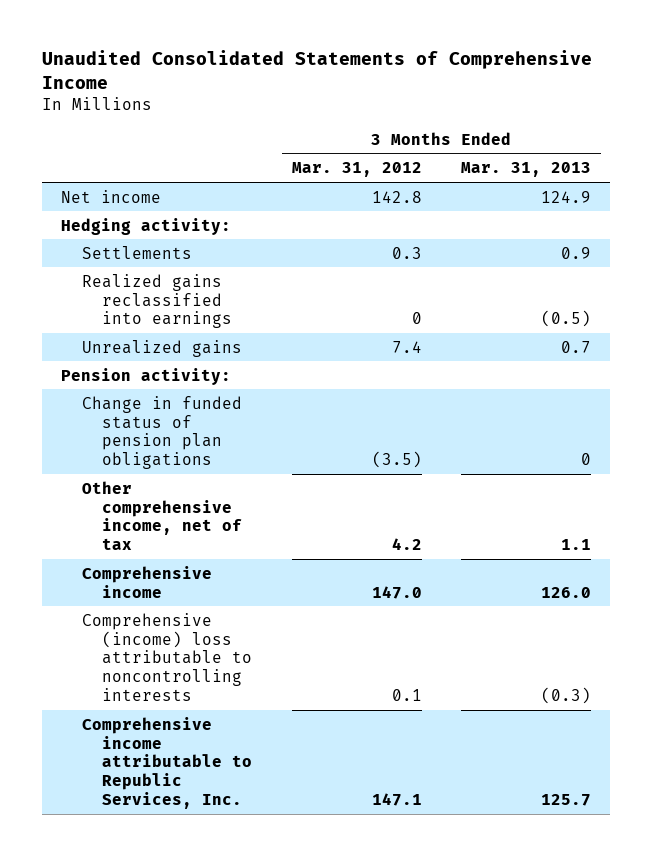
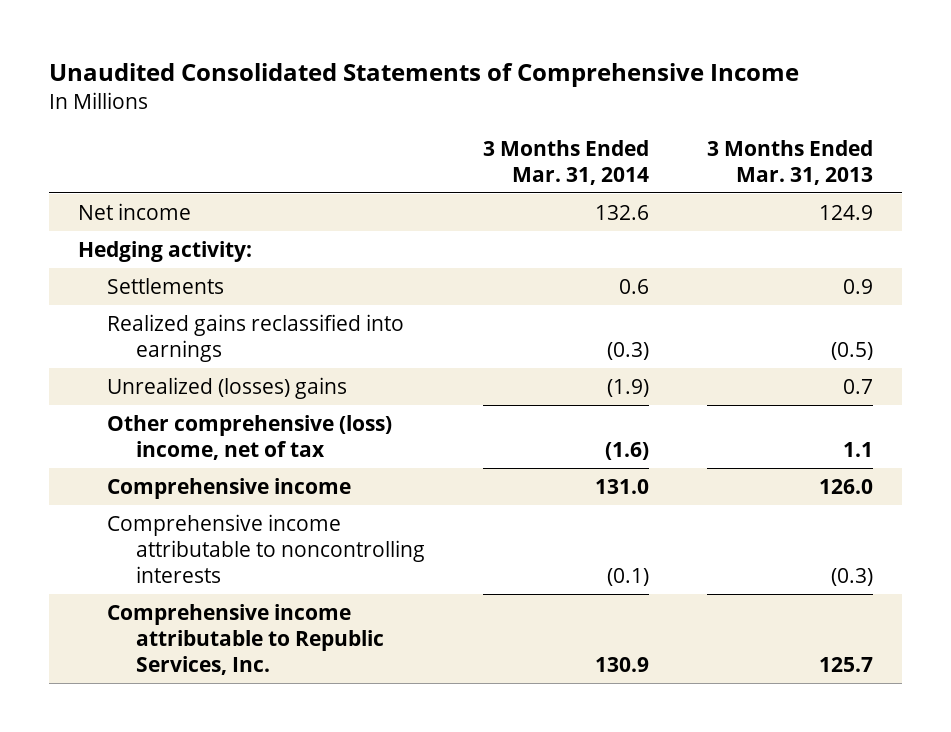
- | 3 Months Ended Mar. 31, 2012 | 3 Months Ended Mar. 31, 2013
+ | 3 Months Ended Mar. 31, 2014 | 3 Months Ended Mar. 31, 2013
- Unrealized gains | 7.4 | 0.7
- Pension activity:
- Change in funded status of pension plan obligations | (3.5) | 0
- Other comprehensive income, net of tax | 4.2 | 1.1
+ Unrealized (losses) gains | (1.9) | 0.7
+ Other comprehensive (loss) income, net of tax | (1.6) | 1.1
- Comprehensive (income) loss attributable to noncontrolling interests | 0.1 | (0.3)
+ Comprehensive income attributable to noncontrolling interests | (0.1) | (0.3)

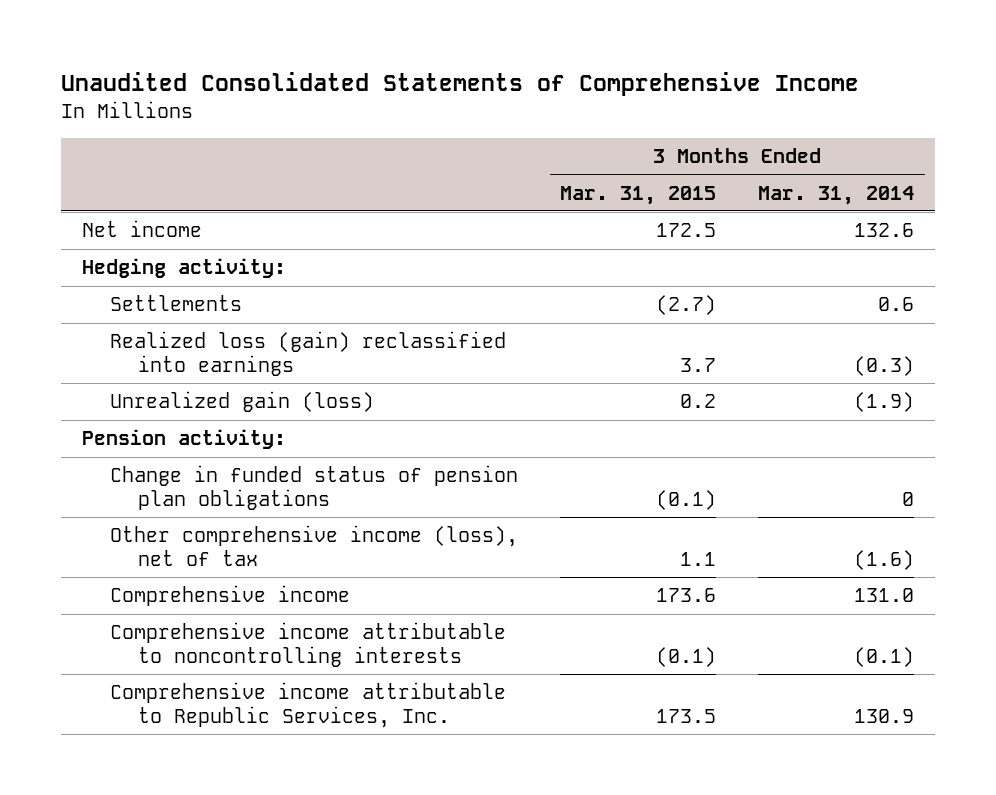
- | 3 Months Ended Mar. 31, 2014 | 3 Months Ended Mar. 31, 2013
+ | 3 Months Ended Mar. 31, 2015 | 3 Months Ended Mar. 31, 2014
- Realized gains reclassified into earnings | (0.3) | (0.5)
- Unrealized (losses) gains | (1.9) | 0.7
- Other comprehensive (loss) income, net of tax | (1.6) | 1.1
+ Realized loss (gain) reclassified into earnings | 3.7 | (0.3)
+ Unrealized gain (loss) | 0.2 | (1.9)
+ Pension activity:
+ Change in funded status of pension plan obligations | (0.1) | 0
+ Other comprehensive income (loss), net of tax | 1.1 | (1.6)

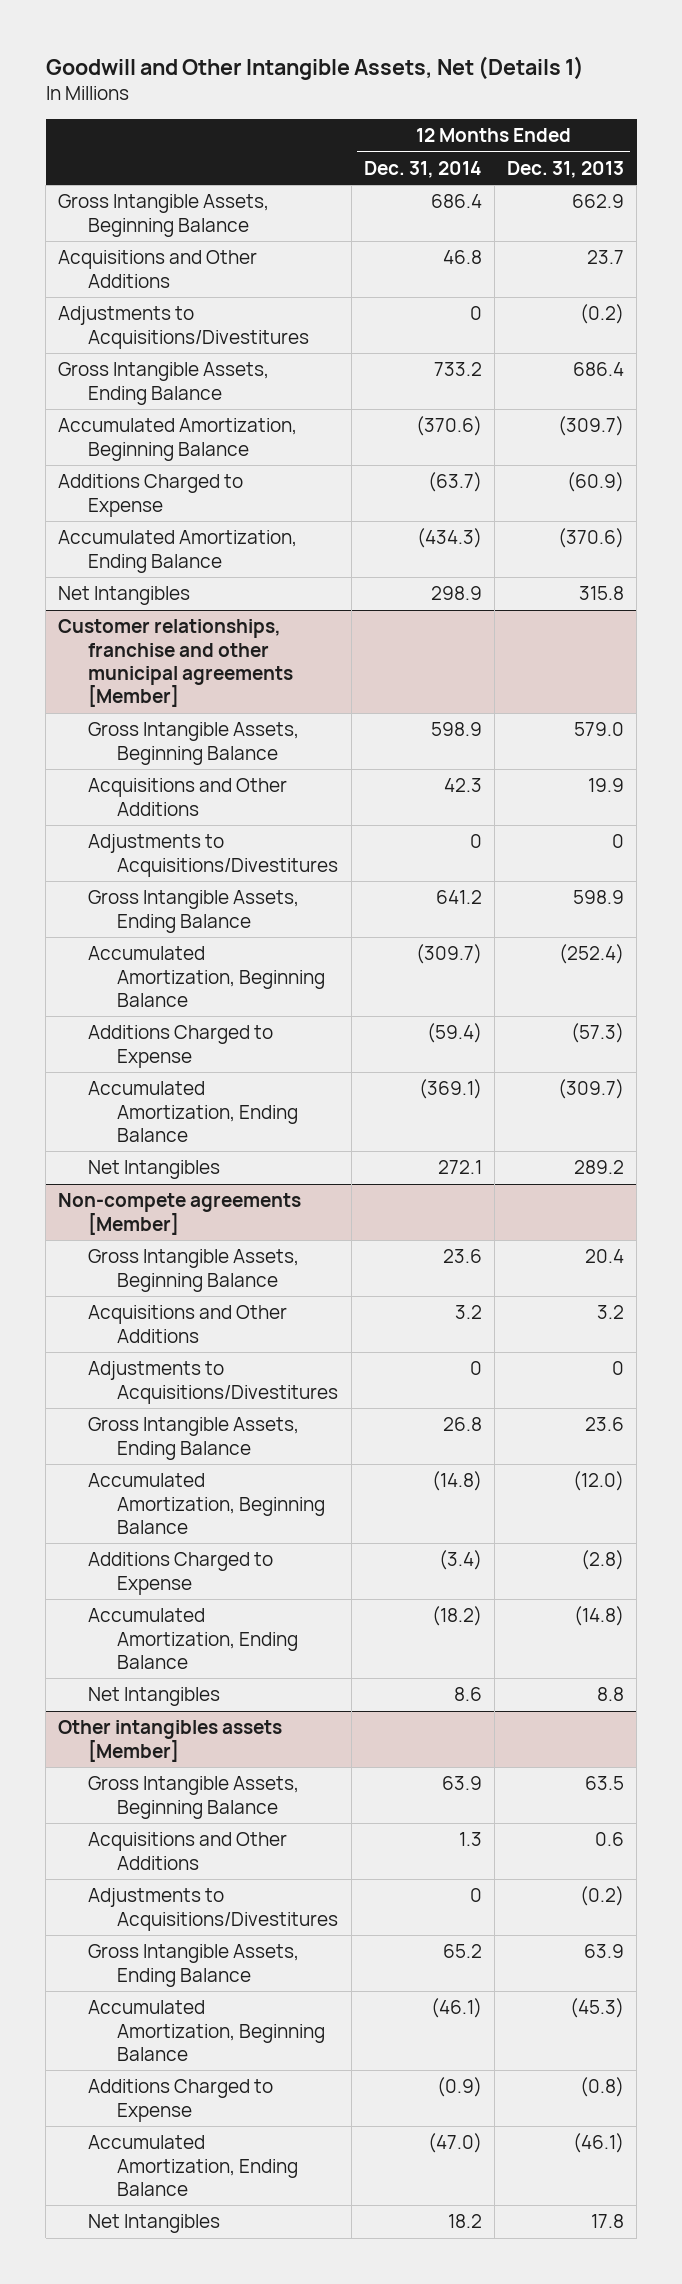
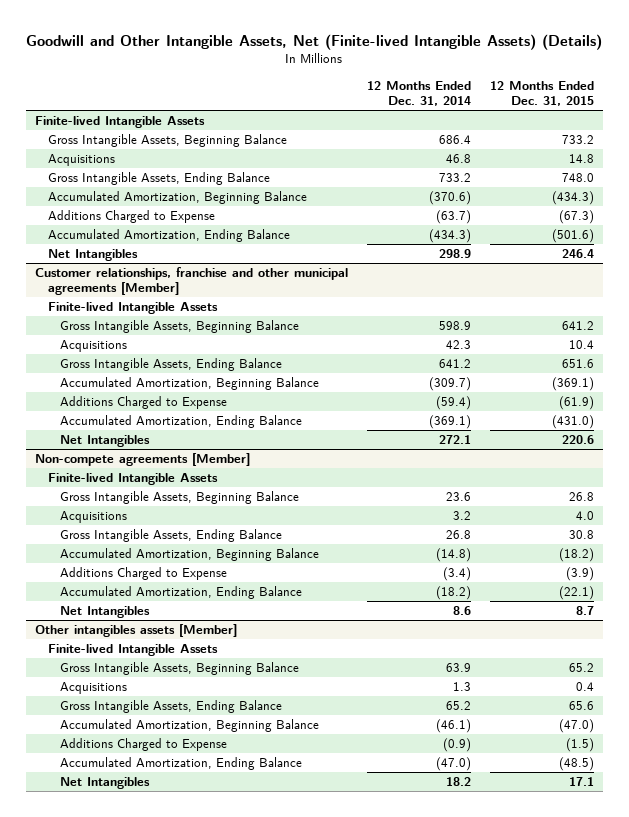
- Goodwill and Other Intangible Assets, Net (Details 1)
+ Goodwill and Other Intangible Assets, Net (Finite-lived Intangible Assets) (Details)
- | 12 Months Ended Dec. 31, 2014 | 12 Months Ended Dec. 31, 2013
+ | 12 Months Ended Dec. 31, 2014 | 12 Months Ended Dec. 31, 2015
+ Finite-lived Intangible Assets
- Acquisitions and Other Additions | 46.8 | 23.7
- Adjustments to Acquisitions/Divestitures | 0 | (0.2)
+ Acquisitions | 46.8 | 14.8
@ Customer relationships, franchise and other municipal agreements [Member]
+ Finite-lived Intangible Assets
- Acquisitions and Other Additions | 42.3 | 19.9
- Adjustments to Acquisitions/Divestitures | 0 | 0
+ Acquisitions | 42.3 | 10.4
@ Non-compete agreements [Member]
+ Finite-lived Intangible Assets
- Acquisitions and Other Additions | 3.2 | 3.2
- Adjustments to Acquisitions/Divestitures | 0 | 0
+ Acquisitions | 3.2 | 4.0
@ Other intangibles assets [Member]
+ Finite-lived Intangible Assets
- Acquisitions and Other Additions | 1.3 | 0.6
- Adjustments to Acquisitions/Divestitures | 0 | (0.2)
+ Acquisitions | 1.3 | 0.4

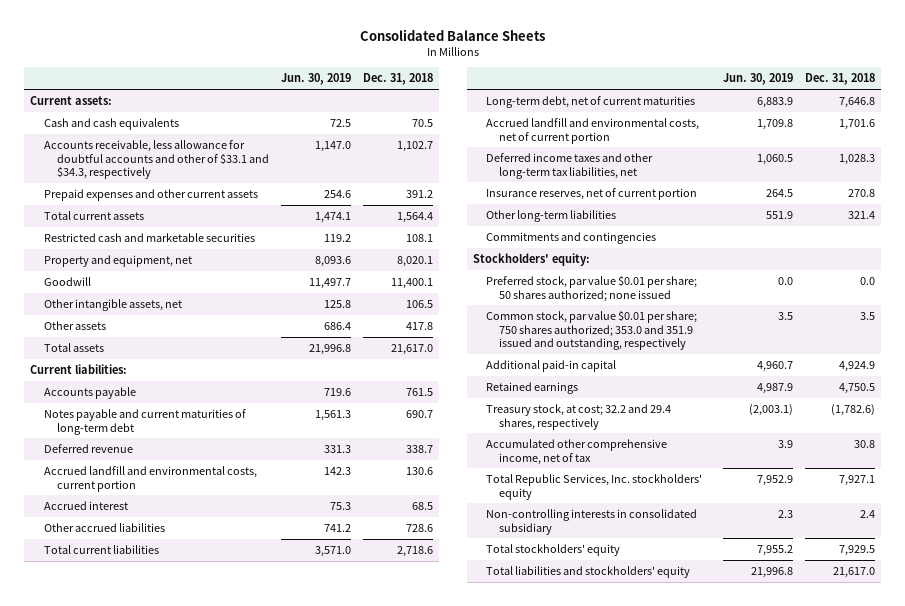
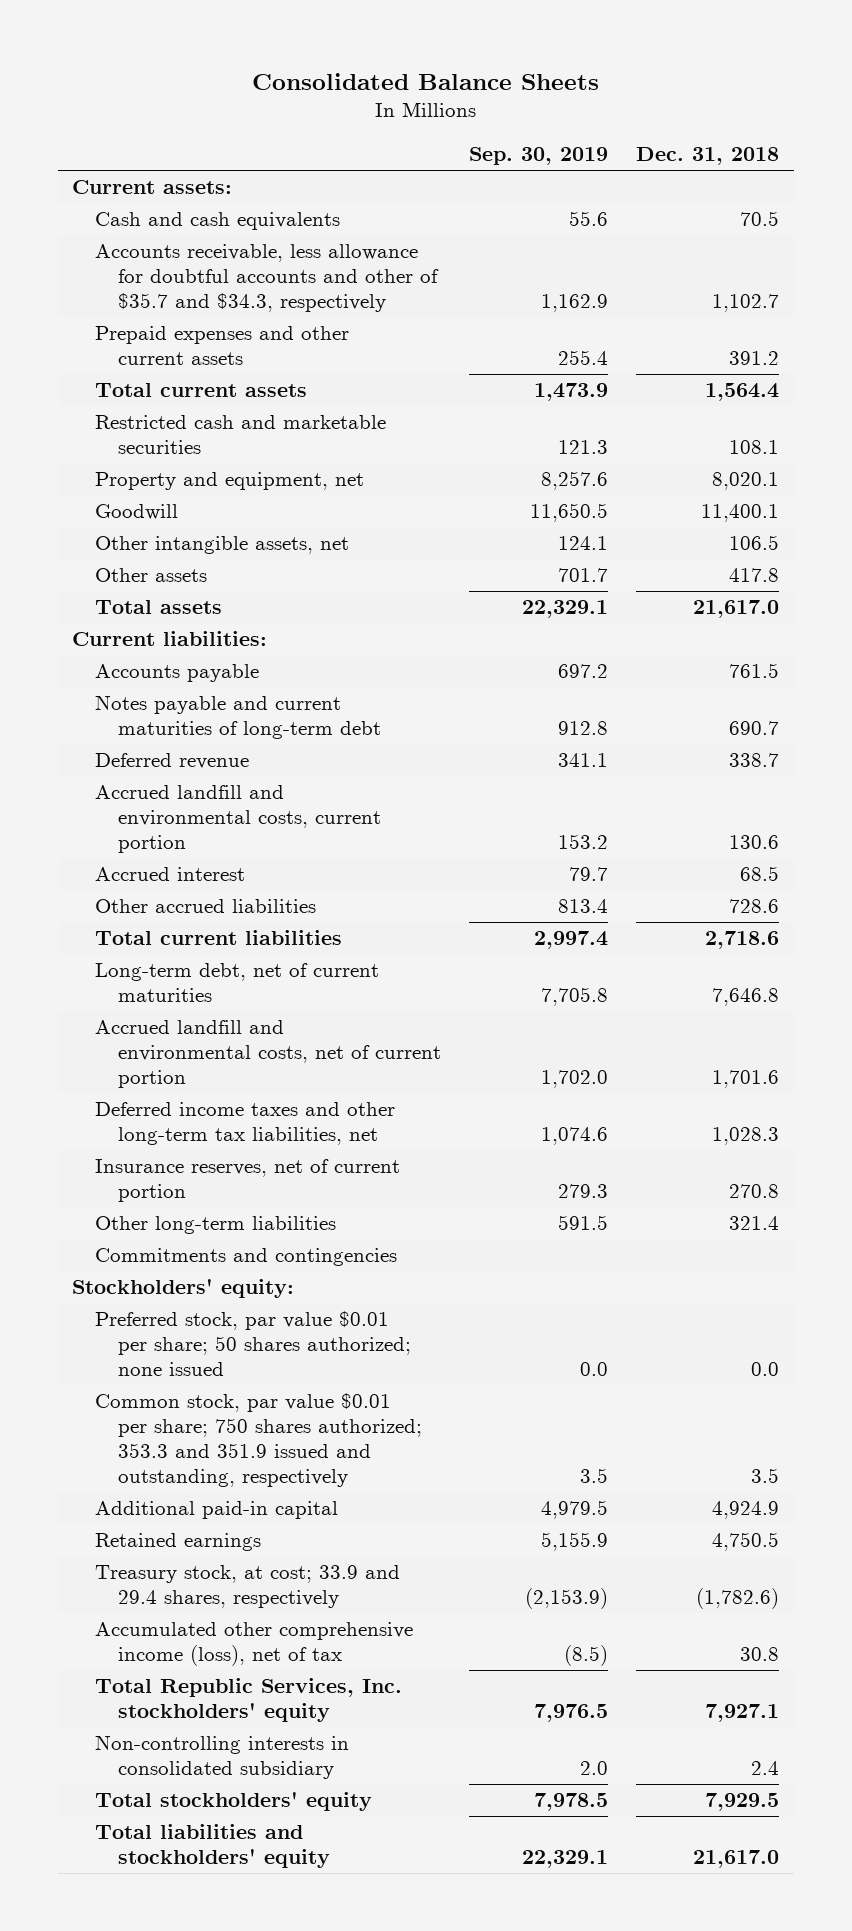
- | Jun. 30, 2019 | Dec. 31, 2018
+ | Sep. 30, 2019 | Dec. 31, 2018
- Accounts receivable, less allowance for doubtful accounts and other of $33.1 and $34.3, respectively | 1,147.0 | 1,102.7
+ Accounts receivable, less allowance for doubtful accounts and other of $35.7 and $34.3, respectively | 1,162.9 | 1,102.7
- Common stock, par value $0.01 per share; 750 shares authorized; 353.0 and 351.9 issued and outstanding, respectively | 3.5 | 3.5
+ Common stock, par value $0.01 per share; 750 shares authorized; 353.3 and 351.9 issued and outstanding, respectively | 3.5 | 3.5
- Treasury stock, at cost; 32.2 and 29.4 shares, respectively | (2,003.1) | (1,782.6)
- Accumulated other comprehensive income, net of tax | 3.9 | 30.8
+ Treasury stock, at cost; 33.9 and 29.4 shares, respectively | (2,153.9) | (1,782.6)
+ Accumulated other comprehensive income (loss), net of tax | (8.5) | 30.8

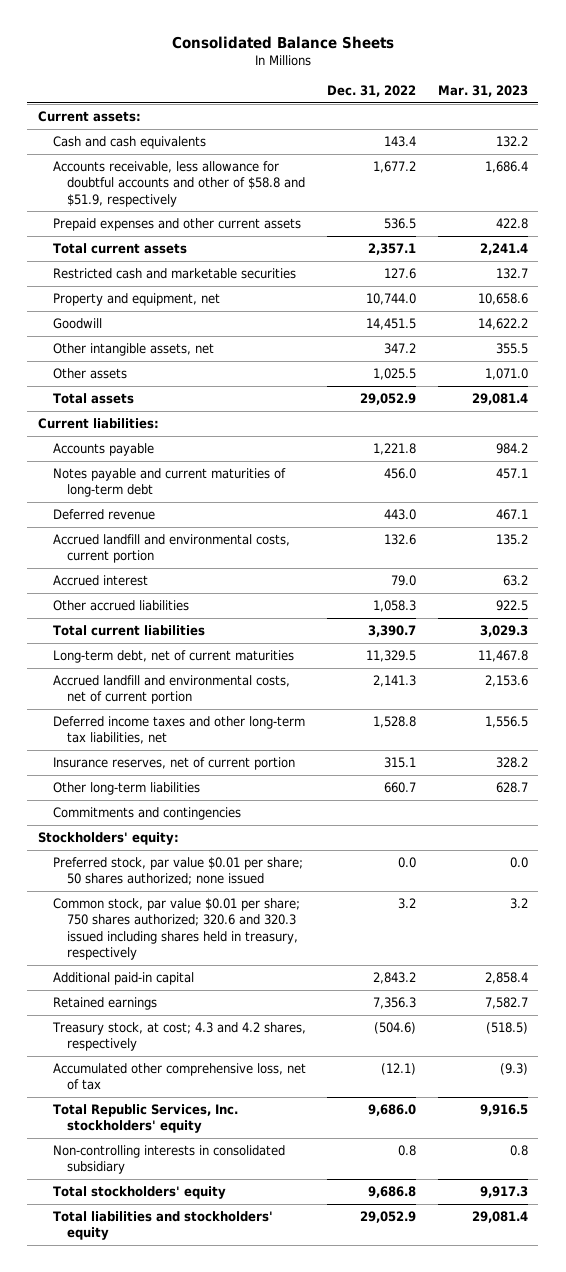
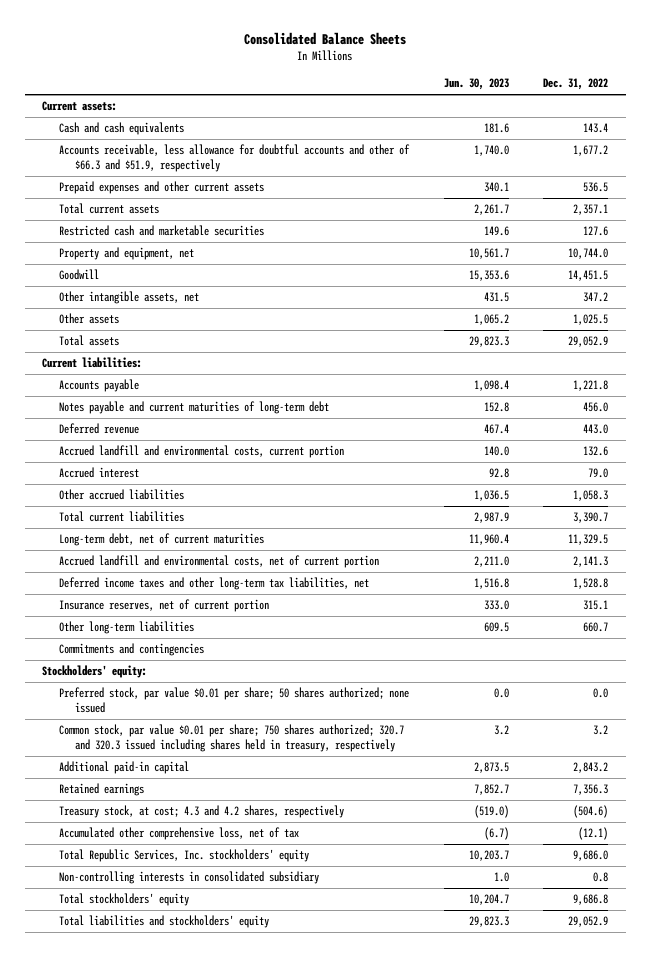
- | Dec. 31, 2022 | Mar. 31, 2023
+ | Jun. 30, 2023 | Dec. 31, 2022
- Accounts receivable, less allowance for doubtful accounts and other of $58.8 and $51.9, respectively | 1,677.2 | 1,686.4
+ Accounts receivable, less allowance for doubtful accounts and other of $66.3 and $51.9, respectively | 1,740.0 | 1,677.2
- Common stock, par value $0.01 per share; 750 shares authorized; 320.6 and 320.3 issued including shares held in treasury, respectively | 3.2 | 3.2
+ Common stock, par value $0.01 per share; 750 shares authorized; 320.7 and 320.3 issued including shares held in treasury, respectively | 3.2 | 3.2

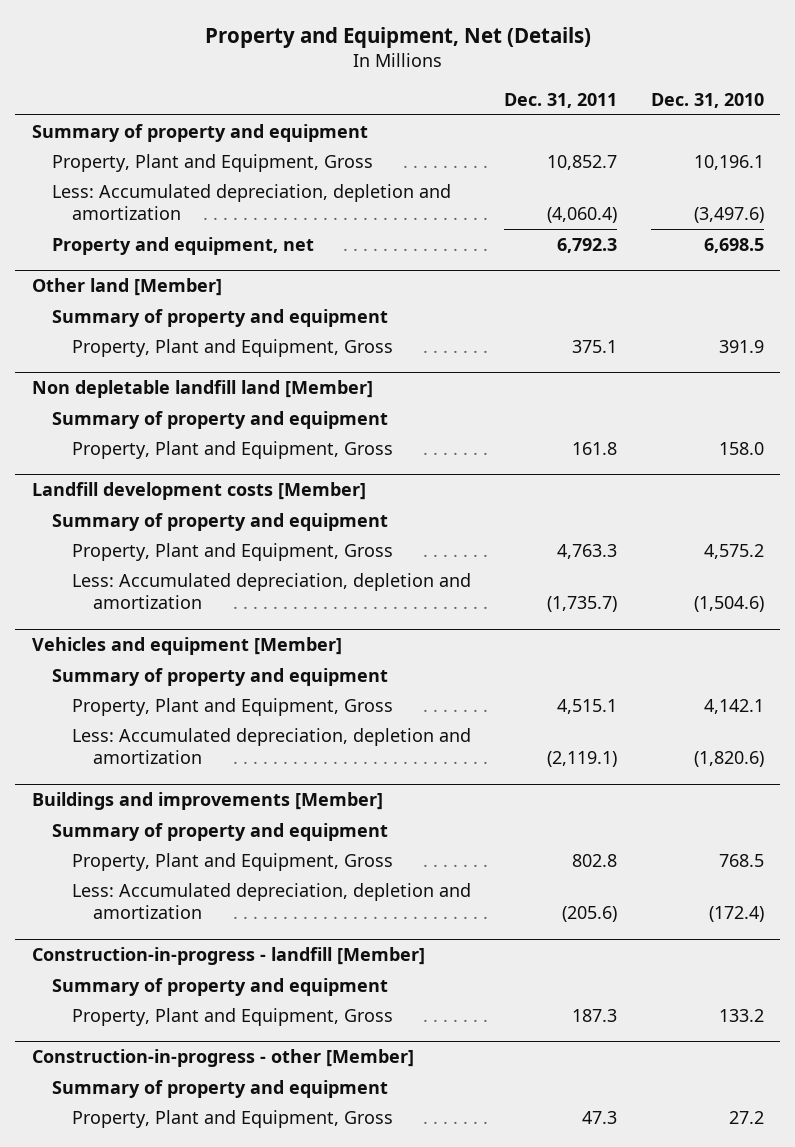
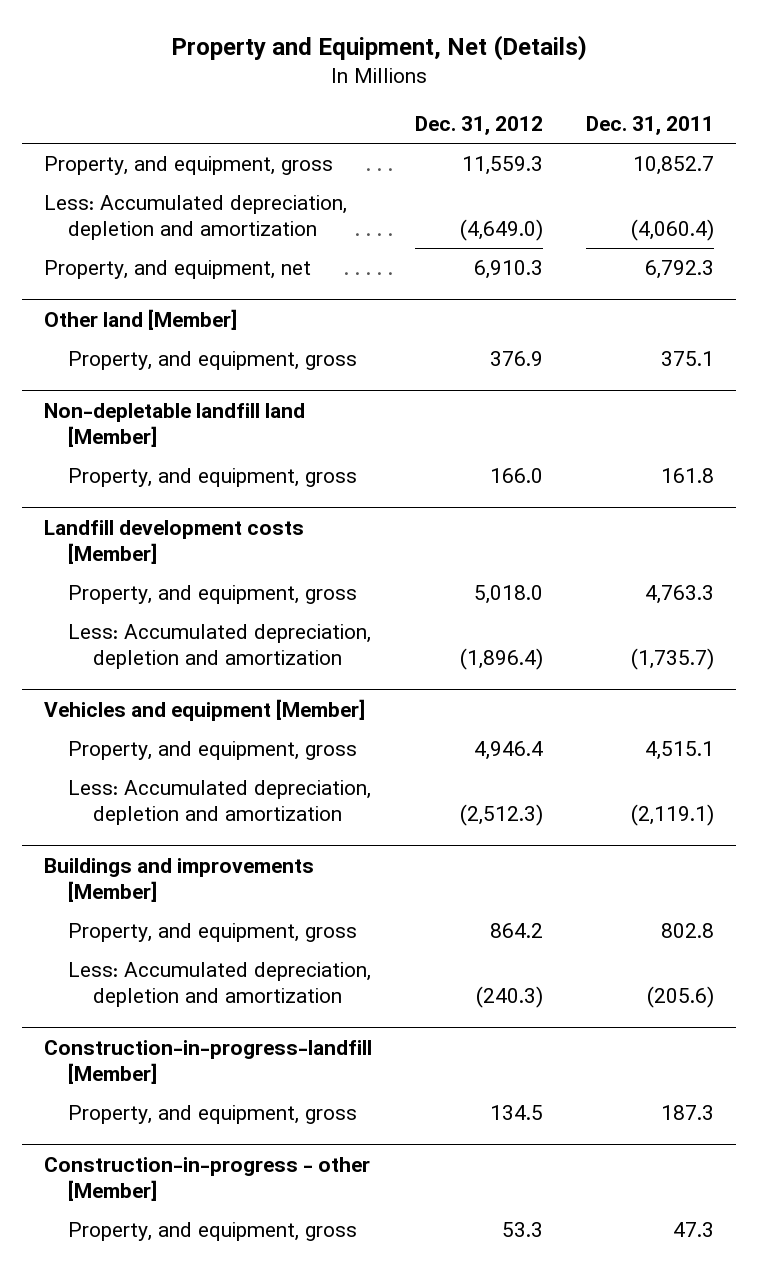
- | Dec. 31, 2011 | Dec. 31, 2010
+ | Dec. 31, 2012 | Dec. 31, 2011
- Summary of property and equipment
- Property, Plant and Equipment, Gross | 10,852.7 | 10,196.1
+ Property, and equipment, gross | 11,559.3 | 10,852.7
- Property and equipment, net | 6,792.3 | 6,698.5
+ Property, and equipment, net | 6,910.3 | 6,792.3
@ Other land [Member]
- Summary of property and equipment
- Property, Plant and Equipment, Gross | 375.1 | 391.9
- Non depletable landfill land [Member]
- Summary of property and equipment
- Property, Plant and Equipment, Gross | 161.8 | 158.0
@ Other land [Member]
+ Property, and equipment, gross | 376.9 | 375.1
+ Non-depletable landfill land [Member]
+ Property, and equipment, gross | 166.0 | 161.8
@ Landfill development costs [Member]
- Summary of property and equipment
- Property, Plant and Equipment, Gross | 4,763.3 | 4,575.2
+ Property, and equipment, gross | 5,018.0 | 4,763.3
@ Vehicles and equipment [Member]
- Summary of property and equipment
- Property, Plant and Equipment, Gross | 4,515.1 | 4,142.1
+ Property, and equipment, gross | 4,946.4 | 4,515.1
@ Buildings and improvements [Member]
- Summary of property and equipment
- Property, Plant and Equipment, Gross | 802.8 | 768.5
+ Property, and equipment, gross | 864.2 | 802.8
- Construction-in-progress - landfill [Member]
- Summary of property and equipment
- Property, Plant and Equipment, Gross | 187.3 | 133.2
+ Construction-in-progress-landfill [Member]
+ Property, and equipment, gross | 134.5 | 187.3
@ Construction-in-progress - other [Member]
- Summary of property and equipment
- Property, Plant and Equipment, Gross | 47.3 | 27.2
+ Property, and equipment, gross | 53.3 | 47.3

